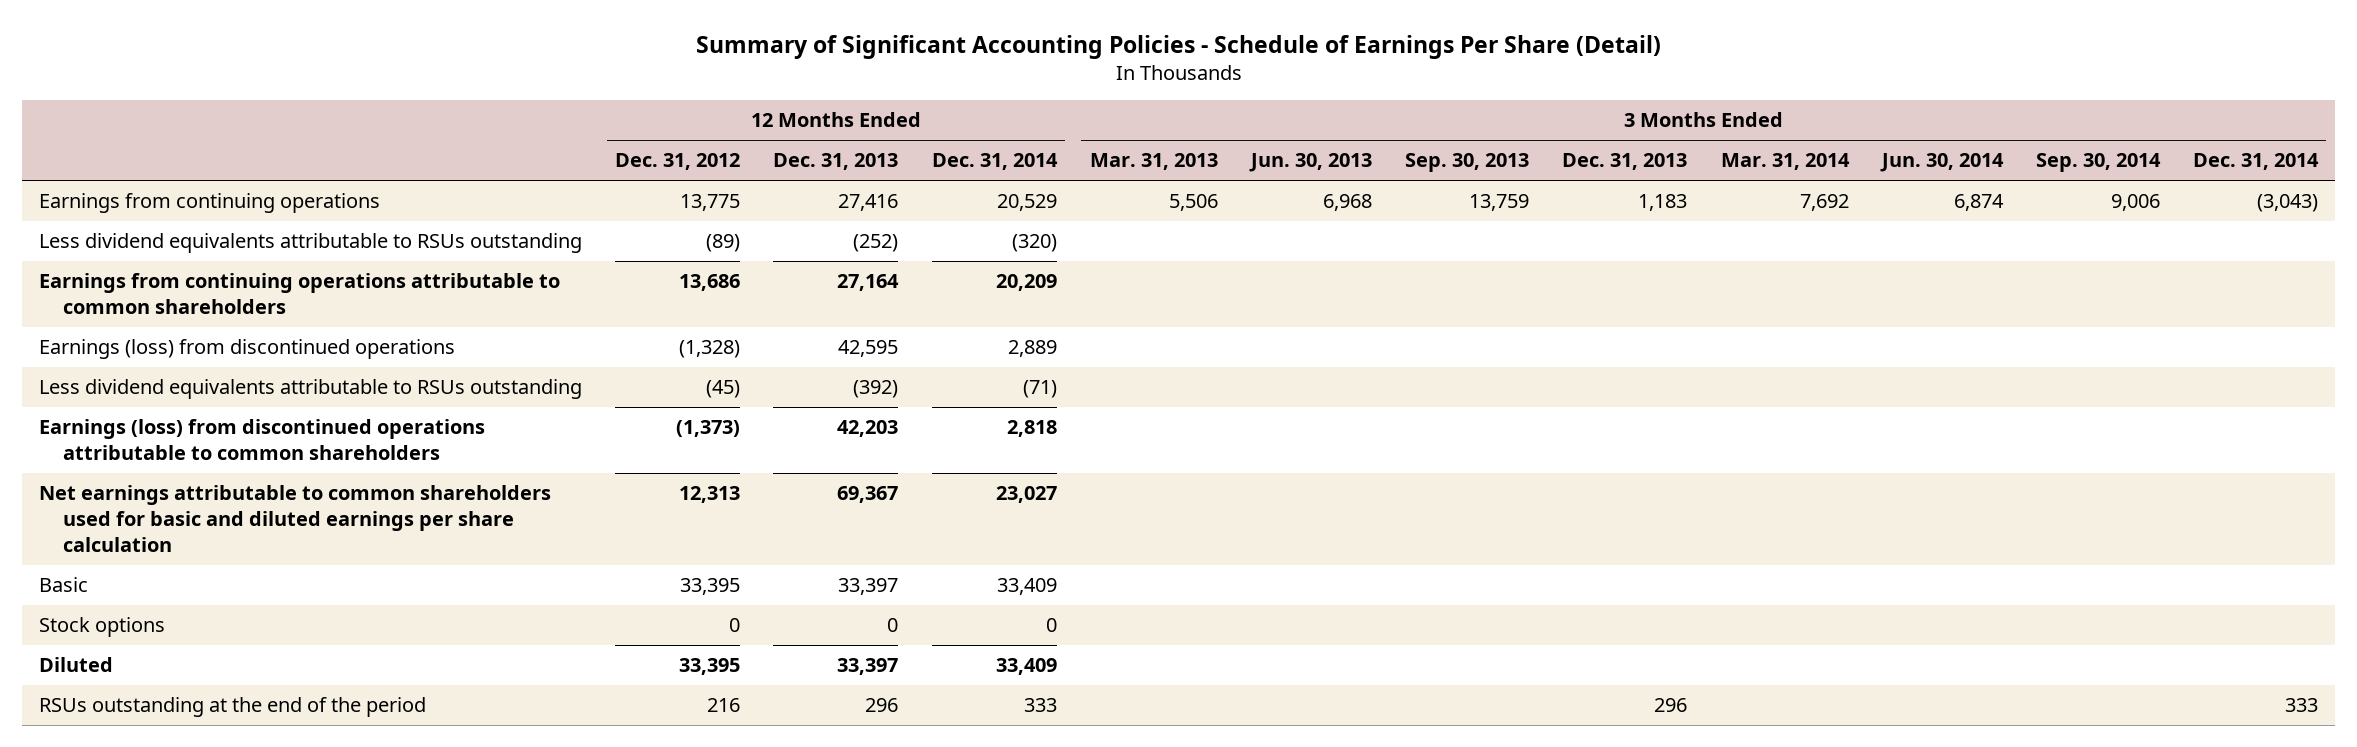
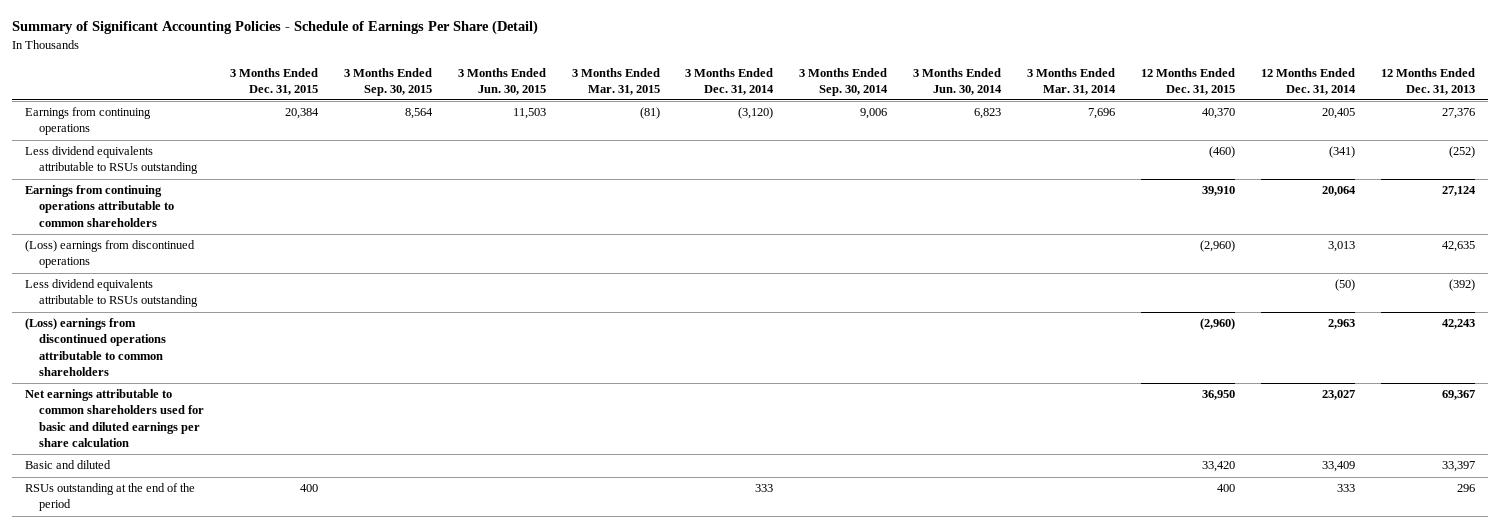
- | 12 Months Ended Dec. 31, 2012 | 12 Months Ended Dec. 31, 2013 | 12 Months Ended Dec. 31, 2014 | 3 Months Ended Mar. 31, 2013 | 3 Months Ended Jun. 30, 2013 | 3 Months Ended Sep. 30, 2013 | 3 Months Ended Dec. 31, 2013 | 3 Months Ended Mar. 31, 2014 | 3 Months Ended Jun. 30, 2014 | 3 Months Ended Sep. 30, 2014 | 3 Months Ended Dec. 31, 2014
+ | 3 Months Ended Dec. 31, 2015 | 3 Months Ended Sep. 30, 2015 | 3 Months Ended Jun. 30, 2015 | 3 Months Ended Mar. 31, 2015 | 3 Months Ended Dec. 31, 2014 | 3 Months Ended Sep. 30, 2014 | 3 Months Ended Jun. 30, 2014 | 3 Months Ended Mar. 31, 2014 | 12 Months Ended Dec. 31, 2015 | 12 Months Ended Dec. 31, 2014 | 12 Months Ended Dec. 31, 2013
- Earnings from continuing operations | 13,775 | 27,416 | 20,529 | 5,506 | 6,968 | 13,759 | 1,183 | 7,692 | 6,874 | 9,006 | (3,043)
- Less dividend equivalents attributable to RSUs outstanding | (89) | (252) | (320) | | | | | | | |
- Earnings from continuing operations attributable to common shareholders | 13,686 | 27,164 | 20,209 | | | | | | | |
- Earnings (loss) from discontinued operations | (1,328) | 42,595 | 2,889 | | | | | | | |
- Less dividend equivalents attributable to RSUs outstanding | (45) | (392) | (71) | | | | | | | |
- Earnings (loss) from discontinued operations attributable to common shareholders | (1,373) | 42,203 | 2,818 | | | | | | | |
+ Earnings from continuing operations | 20,384 | 8,564 | 11,503 | (81) | (3,120) | 9,006 | 6,823 | 7,696 | 40,370 | 20,405 | 27,376
+ Less dividend equivalents attributable to RSUs outstanding | | | | | | | | | (460) | (341) | (252)
+ Earnings from continuing operations attributable to common shareholders | | | | | | | | | 39,910 | 20,064 | 27,124
+ (Loss) earnings from discontinued operations | | | | | | | | | (2,960) | 3,013 | 42,635
+ Less dividend equivalents attributable to RSUs outstanding | | | | | | | | | | (50) | (392)
+ (Loss) earnings from discontinued operations attributable to common shareholders | | | | | | | | | (2,960) | 2,963 | 42,243
- Basic | 33,395 | 33,397 | 33,409 | | | | | | | |
- Stock options | 0 | 0 | 0 | | | | | | | |
- Diluted | 33,395 | 33,397 | 33,409 | | | | | | | |
+ Basic and diluted | | | | | | | | | 33,420 | 33,409 | 33,397

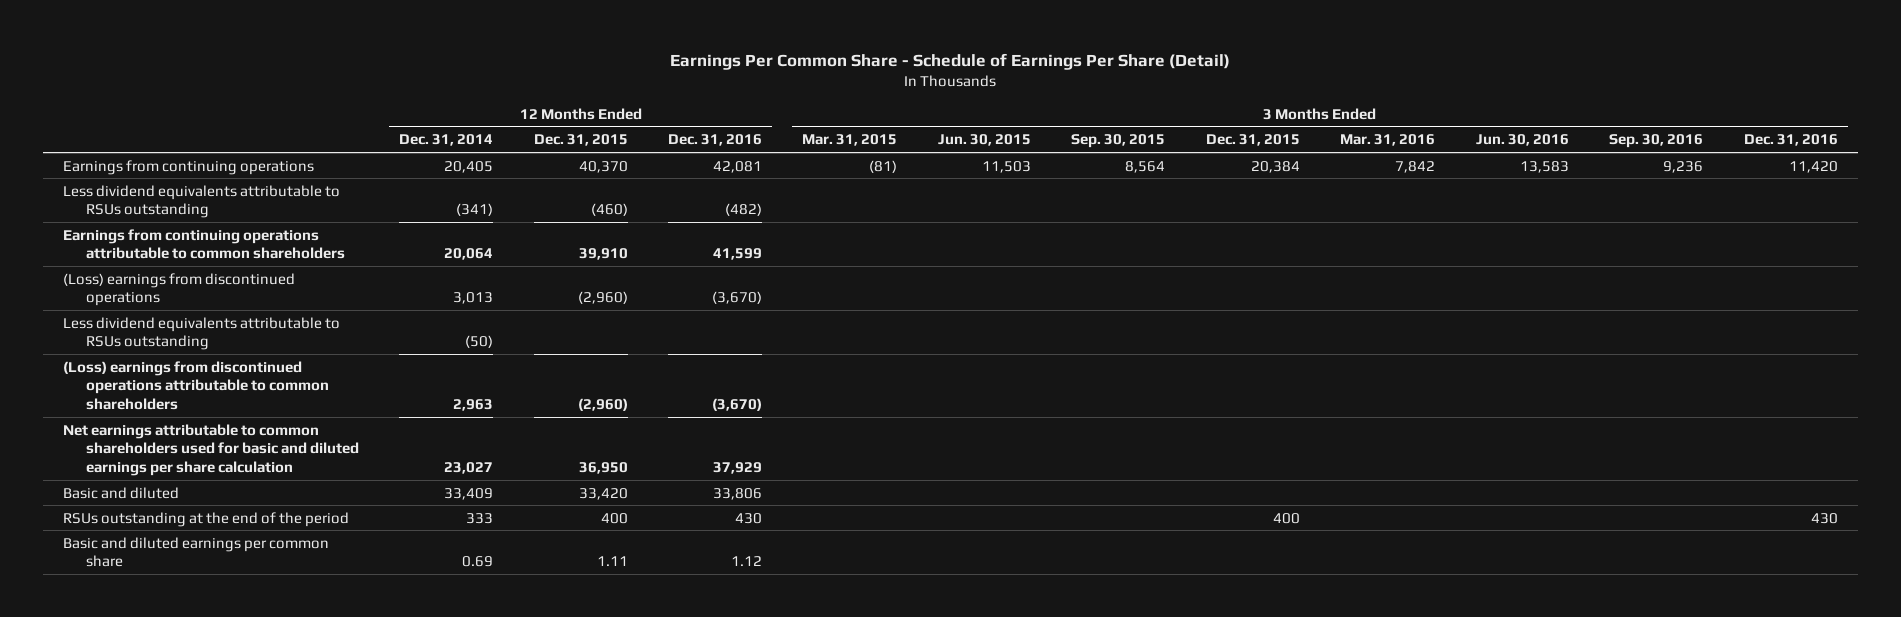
- Summary of Significant Accounting Policies - Schedule of Earnings Per Share (Detail)
+ Earnings Per Common Share - Schedule of Earnings Per Share (Detail)
- | 3 Months Ended Dec. 31, 2015 | 3 Months Ended Sep. 30, 2015 | 3 Months Ended Jun. 30, 2015 | 3 Months Ended Mar. 31, 2015 | 3 Months Ended Dec. 31, 2014 | 3 Months Ended Sep. 30, 2014 | 3 Months Ended Jun. 30, 2014 | 3 Months Ended Mar. 31, 2014 | 12 Months Ended Dec. 31, 2015 | 12 Months Ended Dec. 31, 2014 | 12 Months Ended Dec. 31, 2013
+ | 12 Months Ended Dec. 31, 2014 | 12 Months Ended Dec. 31, 2015 | 12 Months Ended Dec. 31, 2016 | 3 Months Ended Mar. 31, 2015 | 3 Months Ended Jun. 30, 2015 | 3 Months Ended Sep. 30, 2015 | 3 Months Ended Dec. 31, 2015 | 3 Months Ended Mar. 31, 2016 | 3 Months Ended Jun. 30, 2016 | 3 Months Ended Sep. 30, 2016 | 3 Months Ended Dec. 31, 2016
+ Basic and diluted earnings per common share | 0.69 | 1.11 | 1.12 | | | | | | | |

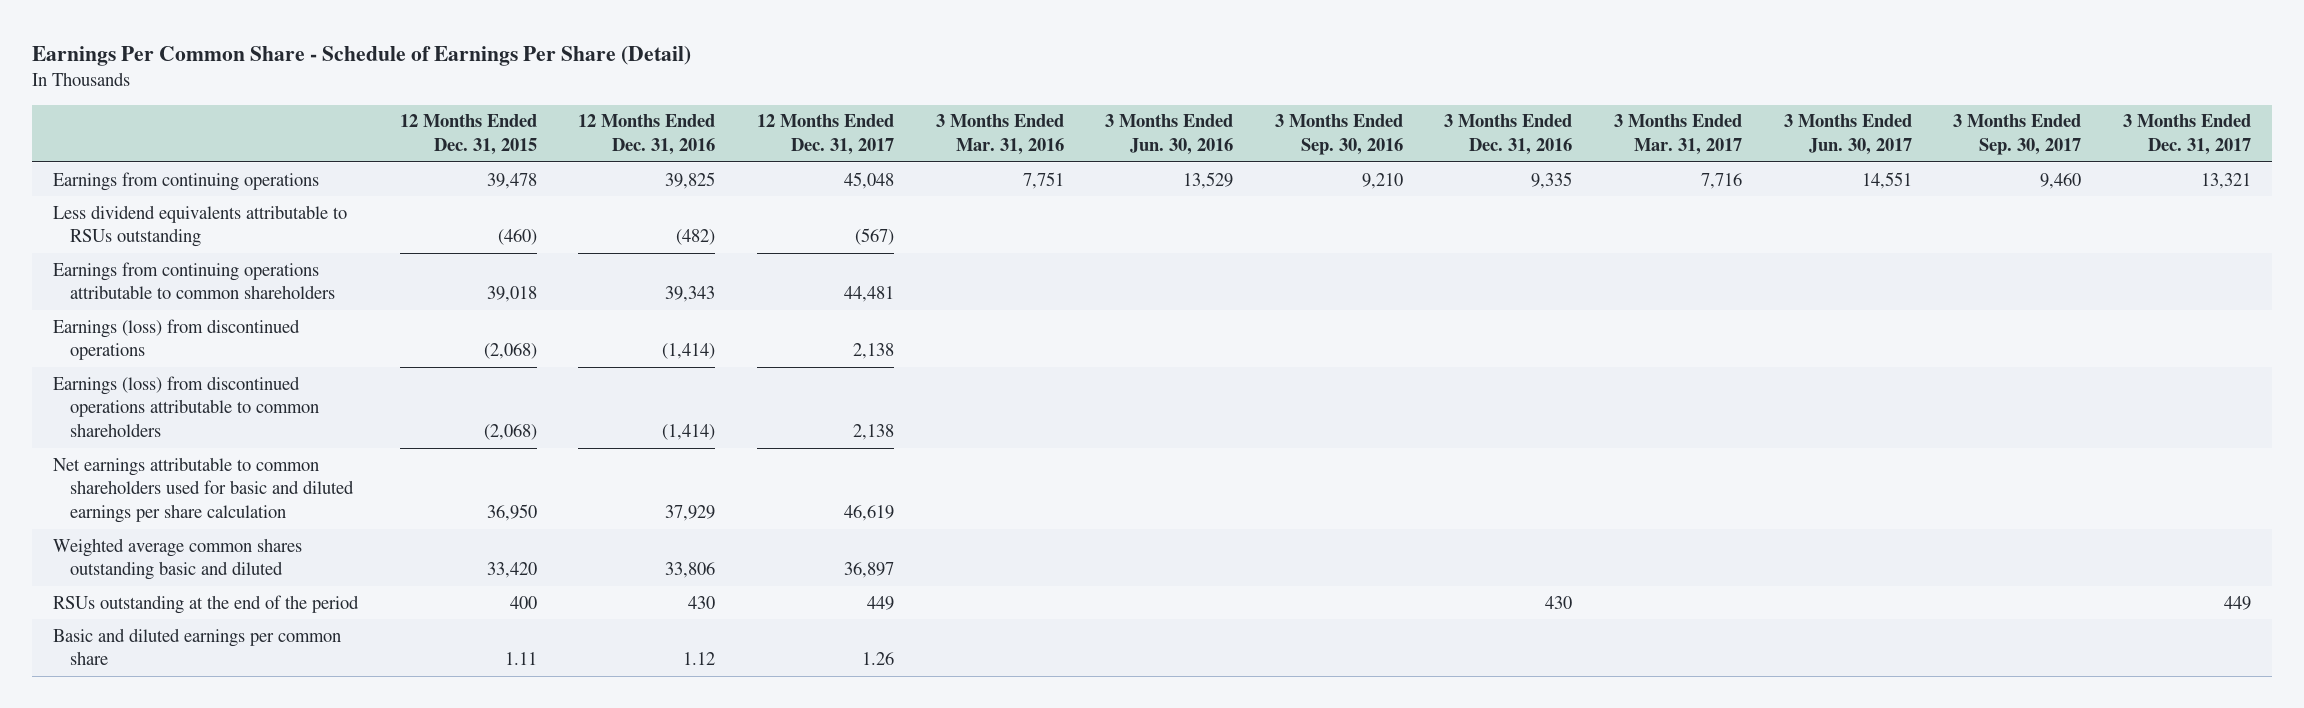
- | 12 Months Ended Dec. 31, 2014 | 12 Months Ended Dec. 31, 2015 | 12 Months Ended Dec. 31, 2016 | 3 Months Ended Mar. 31, 2015 | 3 Months Ended Jun. 30, 2015 | 3 Months Ended Sep. 30, 2015 | 3 Months Ended Dec. 31, 2015 | 3 Months Ended Mar. 31, 2016 | 3 Months Ended Jun. 30, 2016 | 3 Months Ended Sep. 30, 2016 | 3 Months Ended Dec. 31, 2016
+ | 12 Months Ended Dec. 31, 2015 | 12 Months Ended Dec. 31, 2016 | 12 Months Ended Dec. 31, 2017 | 3 Months Ended Mar. 31, 2016 | 3 Months Ended Jun. 30, 2016 | 3 Months Ended Sep. 30, 2016 | 3 Months Ended Dec. 31, 2016 | 3 Months Ended Mar. 31, 2017 | 3 Months Ended Jun. 30, 2017 | 3 Months Ended Sep. 30, 2017 | 3 Months Ended Dec. 31, 2017
- Earnings from continuing operations | 20,405 | 40,370 | 42,081 | (81) | 11,503 | 8,564 | 20,384 | 7,842 | 13,583 | 9,236 | 11,420
+ Earnings from continuing operations | 39,478 | 39,825 | 45,048 | 7,751 | 13,529 | 9,210 | 9,335 | 7,716 | 14,551 | 9,460 | 13,321
- Earnings from continuing operations attributable to common shareholders | 20,064 | 39,910 | 41,599 | | | | | | | |
- (Loss) earnings from discontinued operations | 3,013 | (2,960) | (3,670) | | | | | | | |
- Less dividend equivalents attributable to RSUs outstanding | (50) | | | | | | | | | |
- (Loss) earnings from discontinued operations attributable to common shareholders | 2,963 | (2,960) | (3,670) | | | | | | | |
+ Earnings from continuing operations attributable to common shareholders | 39,018 | 39,343 | 44,481 | | | | | | | |
+ Earnings (loss) from discontinued operations | (2,068) | (1,414) | 2,138 | | | | | | | |
+ Earnings (loss) from discontinued operations attributable to common shareholders | (2,068) | (1,414) | 2,138 | | | | | | | |
- Basic and diluted | 33,409 | 33,420 | 33,806 | | | | | | | |
+ Weighted average common shares outstanding basic and diluted | 33,420 | 33,806 | 36,897 | | | | | | | |

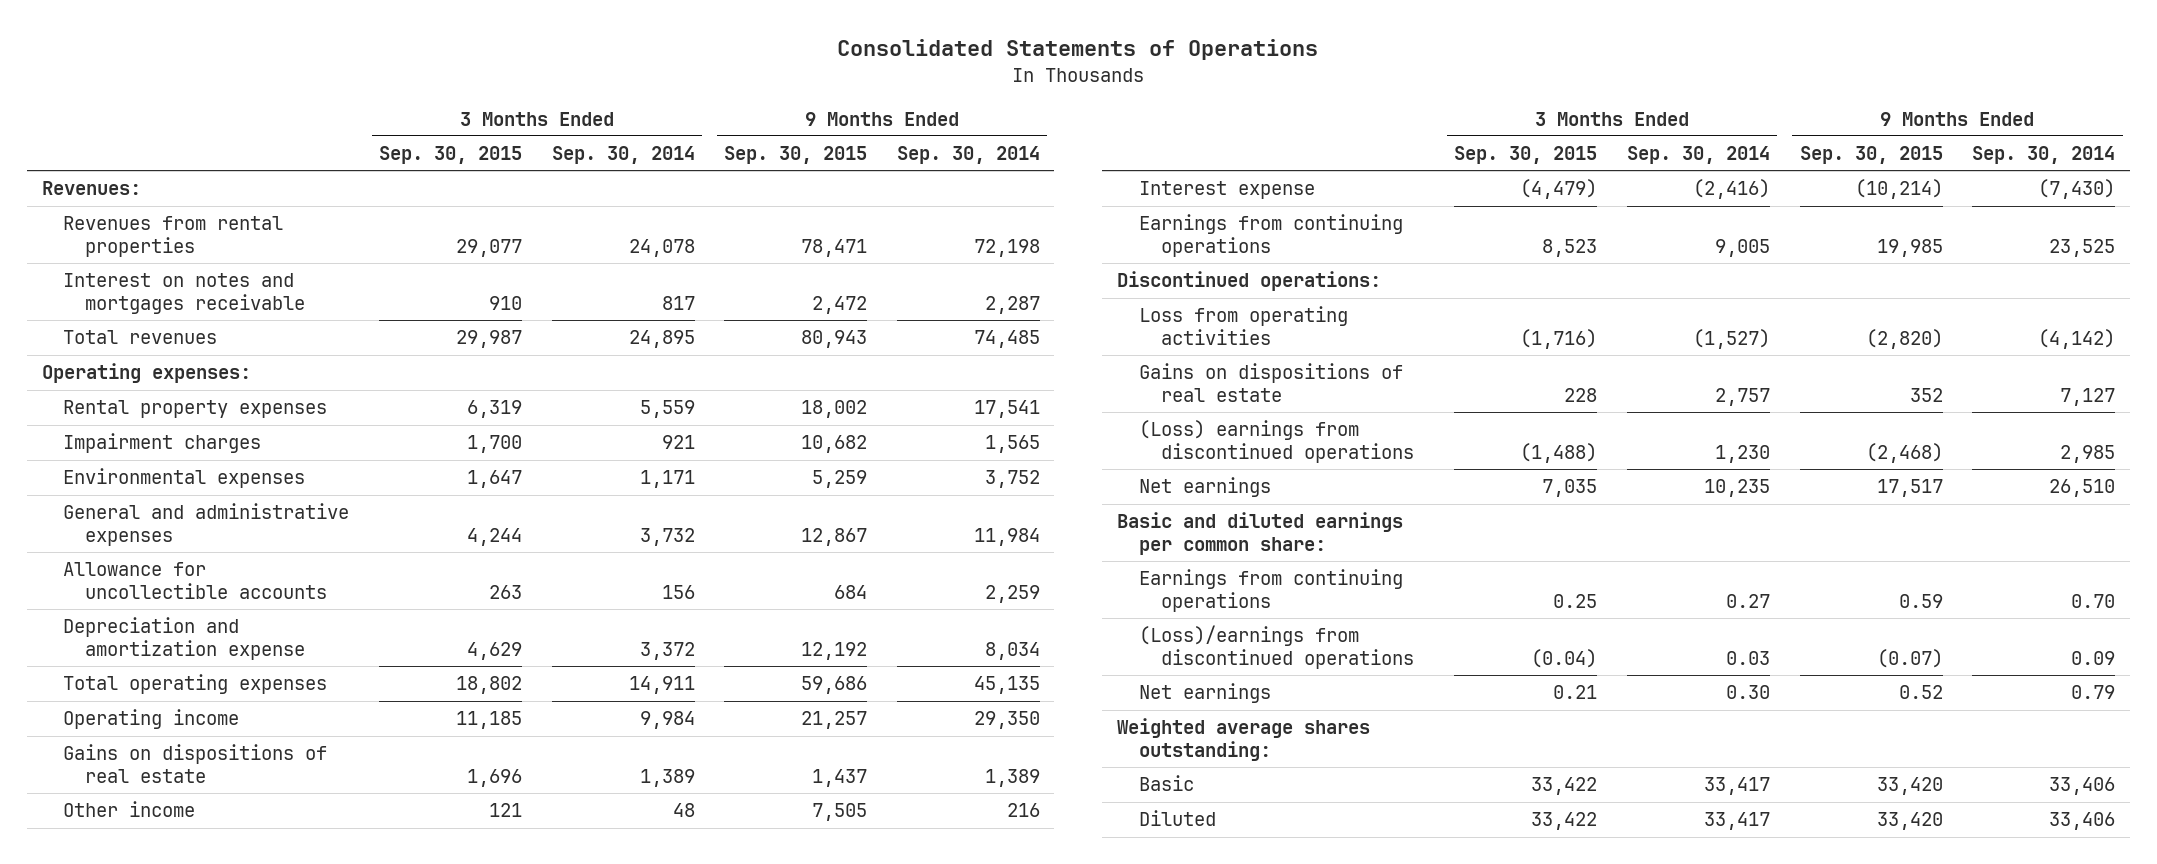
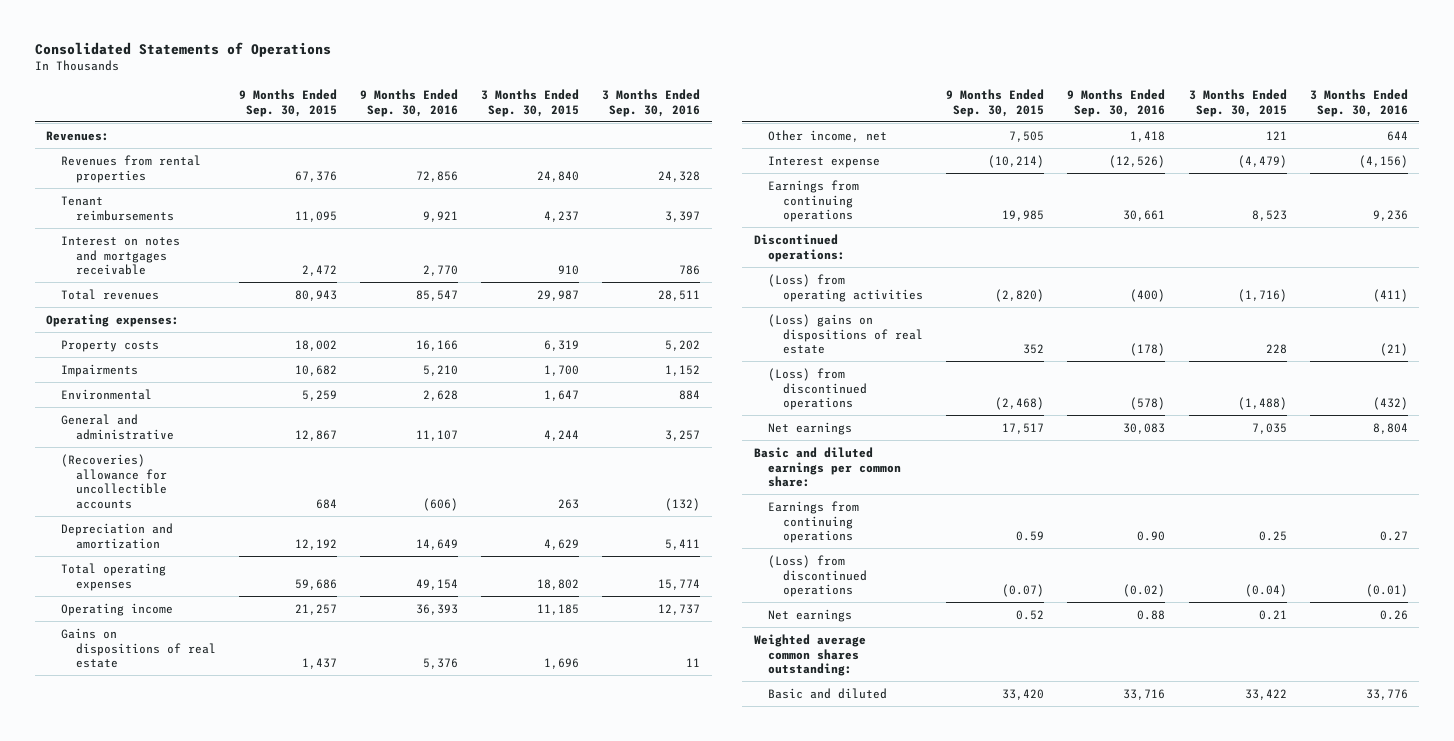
- | 3 Months Ended Sep. 30, 2015 | 3 Months Ended Sep. 30, 2014 | 9 Months Ended Sep. 30, 2015 | 9 Months Ended Sep. 30, 2014
+ | 9 Months Ended Sep. 30, 2015 | 9 Months Ended Sep. 30, 2016 | 3 Months Ended Sep. 30, 2015 | 3 Months Ended Sep. 30, 2016
- Revenues from rental properties | 29,077 | 24,078 | 78,471 | 72,198
+ Revenues from rental properties | 67,376 | 72,856 | 24,840 | 24,328
+ Tenant reimbursements | 11,095 | 9,921 | 4,237 | 3,397
- Rental property expenses | 6,319 | 5,559 | 18,002 | 17,541
- Impairment charges | 1,700 | 921 | 10,682 | 1,565
- Environmental expenses | 1,647 | 1,171 | 5,259 | 3,752
- General and administrative expenses | 4,244 | 3,732 | 12,867 | 11,984
- Allowance for uncollectible accounts | 263 | 156 | 684 | 2,259
- Depreciation and amortization expense | 4,629 | 3,372 | 12,192 | 8,034
+ Property costs | 18,002 | 16,166 | 6,319 | 5,202
+ Impairments | 10,682 | 5,210 | 1,700 | 1,152
+ Environmental | 5,259 | 2,628 | 1,647 | 884
+ General and administrative | 12,867 | 11,107 | 4,244 | 3,257
+ (Recoveries) allowance for uncollectible accounts | 684 | (606) | 263 | (132)
+ Depreciation and amortization | 12,192 | 14,649 | 4,629 | 5,411
- Other income | 121 | 48 | 7,505 | 216
+ Other income, net | 7,505 | 1,418 | 121 | 644
- Loss from operating activities | (1,716) | (1,527) | (2,820) | (4,142)
- Gains on dispositions of real estate | 228 | 2,757 | 352 | 7,127
- (Loss) earnings from discontinued operations | (1,488) | 1,230 | (2,468) | 2,985
+ (Loss) from operating activities | (2,820) | (400) | (1,716) | (411)
+ (Loss) gains on dispositions of real estate | 352 | (178) | 228 | (21)
+ (Loss) from discontinued operations | (2,468) | (578) | (1,488) | (432)
- (Loss)/earnings from discontinued operations | (0.04) | 0.03 | (0.07) | 0.09
+ (Loss) from discontinued operations | (0.07) | (0.02) | (0.04) | (0.01)
- Weighted average shares outstanding:
- Basic | 33,422 | 33,417 | 33,420 | 33,406
- Diluted | 33,422 | 33,417 | 33,420 | 33,406
+ Weighted average common shares outstanding:
+ Basic and diluted | 33,420 | 33,716 | 33,422 | 33,776

